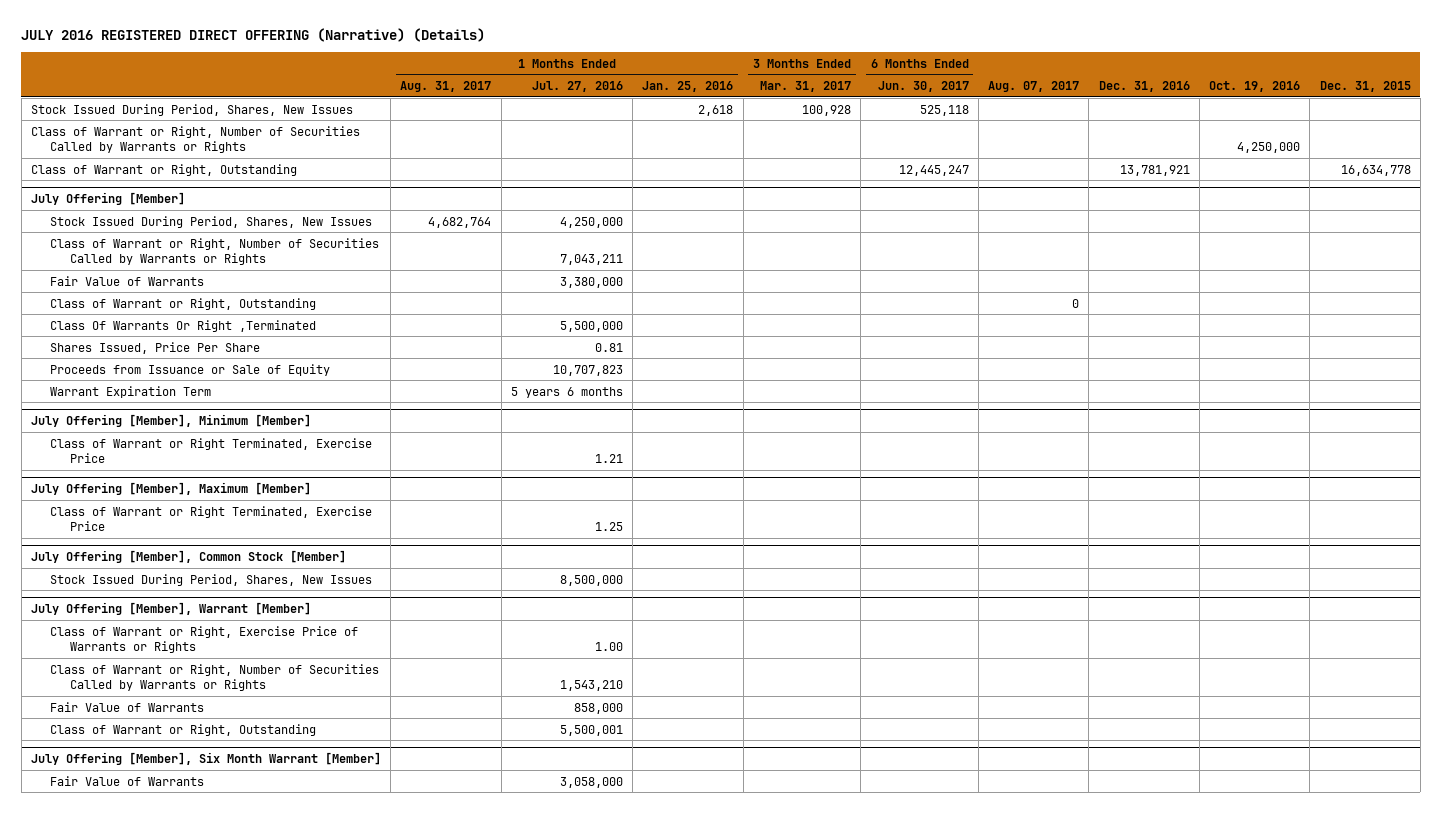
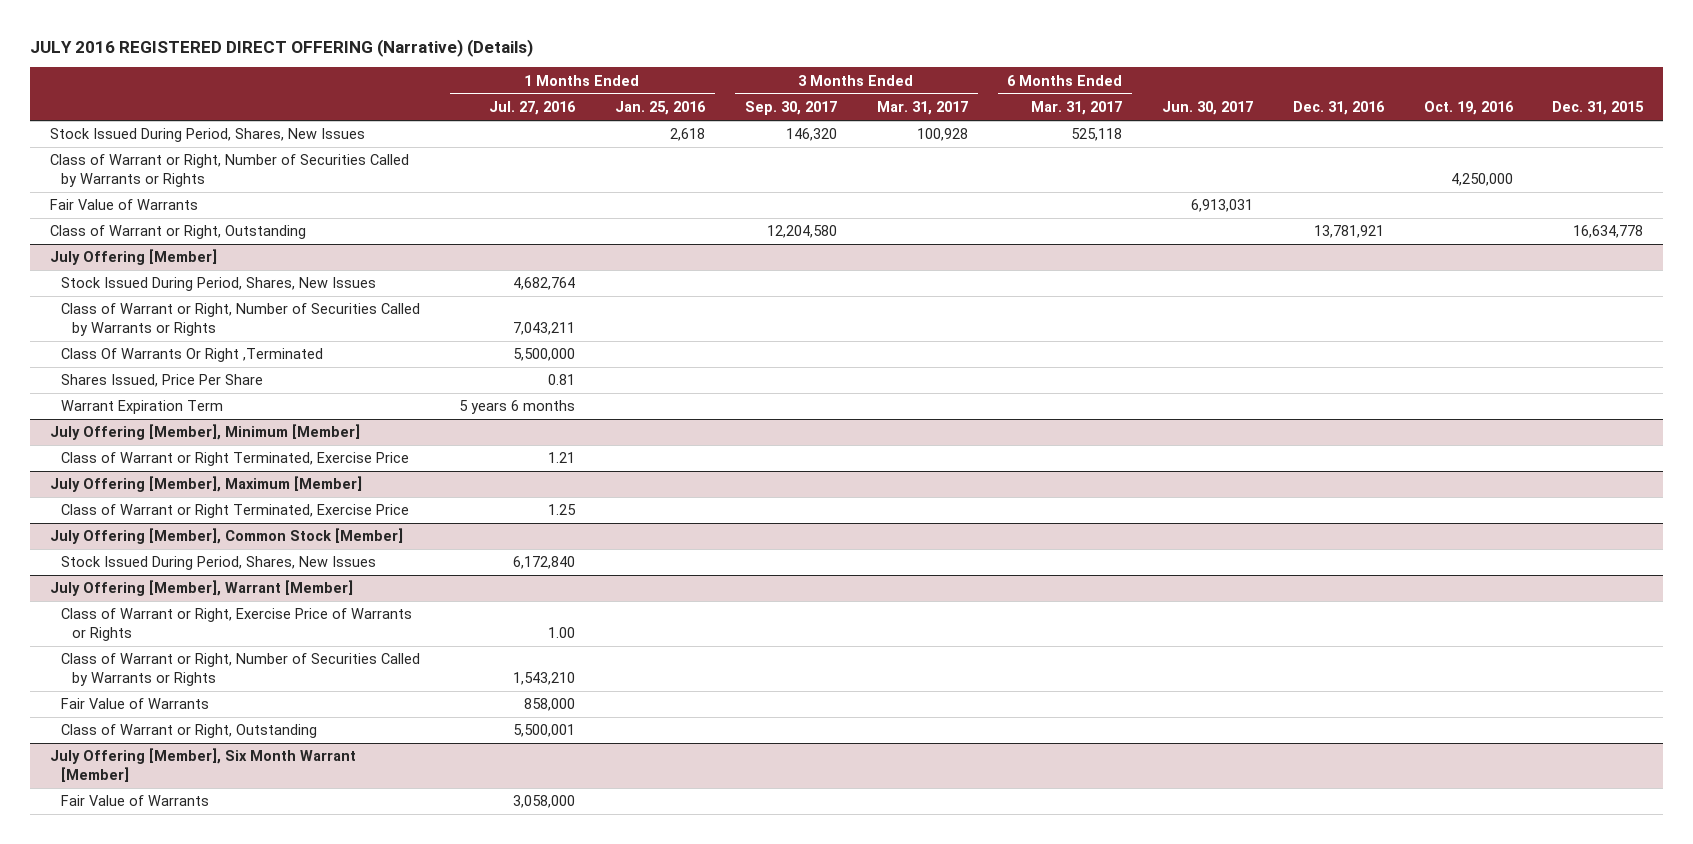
- | 1 Months Ended Aug. 31, 2017 | 1 Months Ended Jul. 27, 2016 | 1 Months Ended Jan. 25, 2016 | 3 Months Ended Mar. 31, 2017 | 6 Months Ended Jun. 30, 2017 | Aug. 07, 2017 | Dec. 31, 2016 | Oct. 19, 2016 | Dec. 31, 2015
+ | 1 Months Ended Jul. 27, 2016 | 1 Months Ended Jan. 25, 2016 | 3 Months Ended Sep. 30, 2017 | 3 Months Ended Mar. 31, 2017 | 6 Months Ended Mar. 31, 2017 | Jun. 30, 2017 | Dec. 31, 2016 | Oct. 19, 2016 | Dec. 31, 2015
+ Fair Value of Warrants | | | | | | 6,913,031 | | |
@ July Offering [Member]
- Stock Issued During Period, Shares, New Issues | 4,682,764 | 4,250,000 | | | | | | |
+ Stock Issued During Period, Shares, New Issues | 4,682,764 | | | | | | | |
- Fair Value of Warrants | | 3,380,000 | | | | | | |
- Class of Warrant or Right, Outstanding | | | | | | 0 | | |
- Proceeds from Issuance or Sale of Equity | | 10,707,823 | | | | | | |
@ July Offering [Member], Common Stock [Member]
- Stock Issued During Period, Shares, New Issues | | 8,500,000 | | | | | | |
+ Stock Issued During Period, Shares, New Issues | 6,172,840 | | | | | | | |

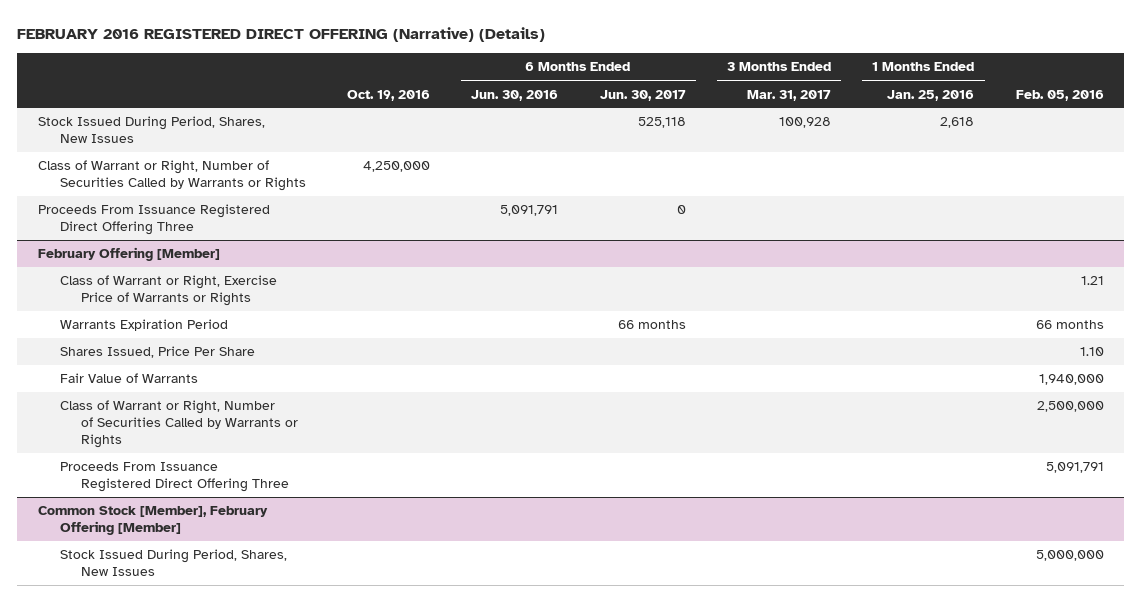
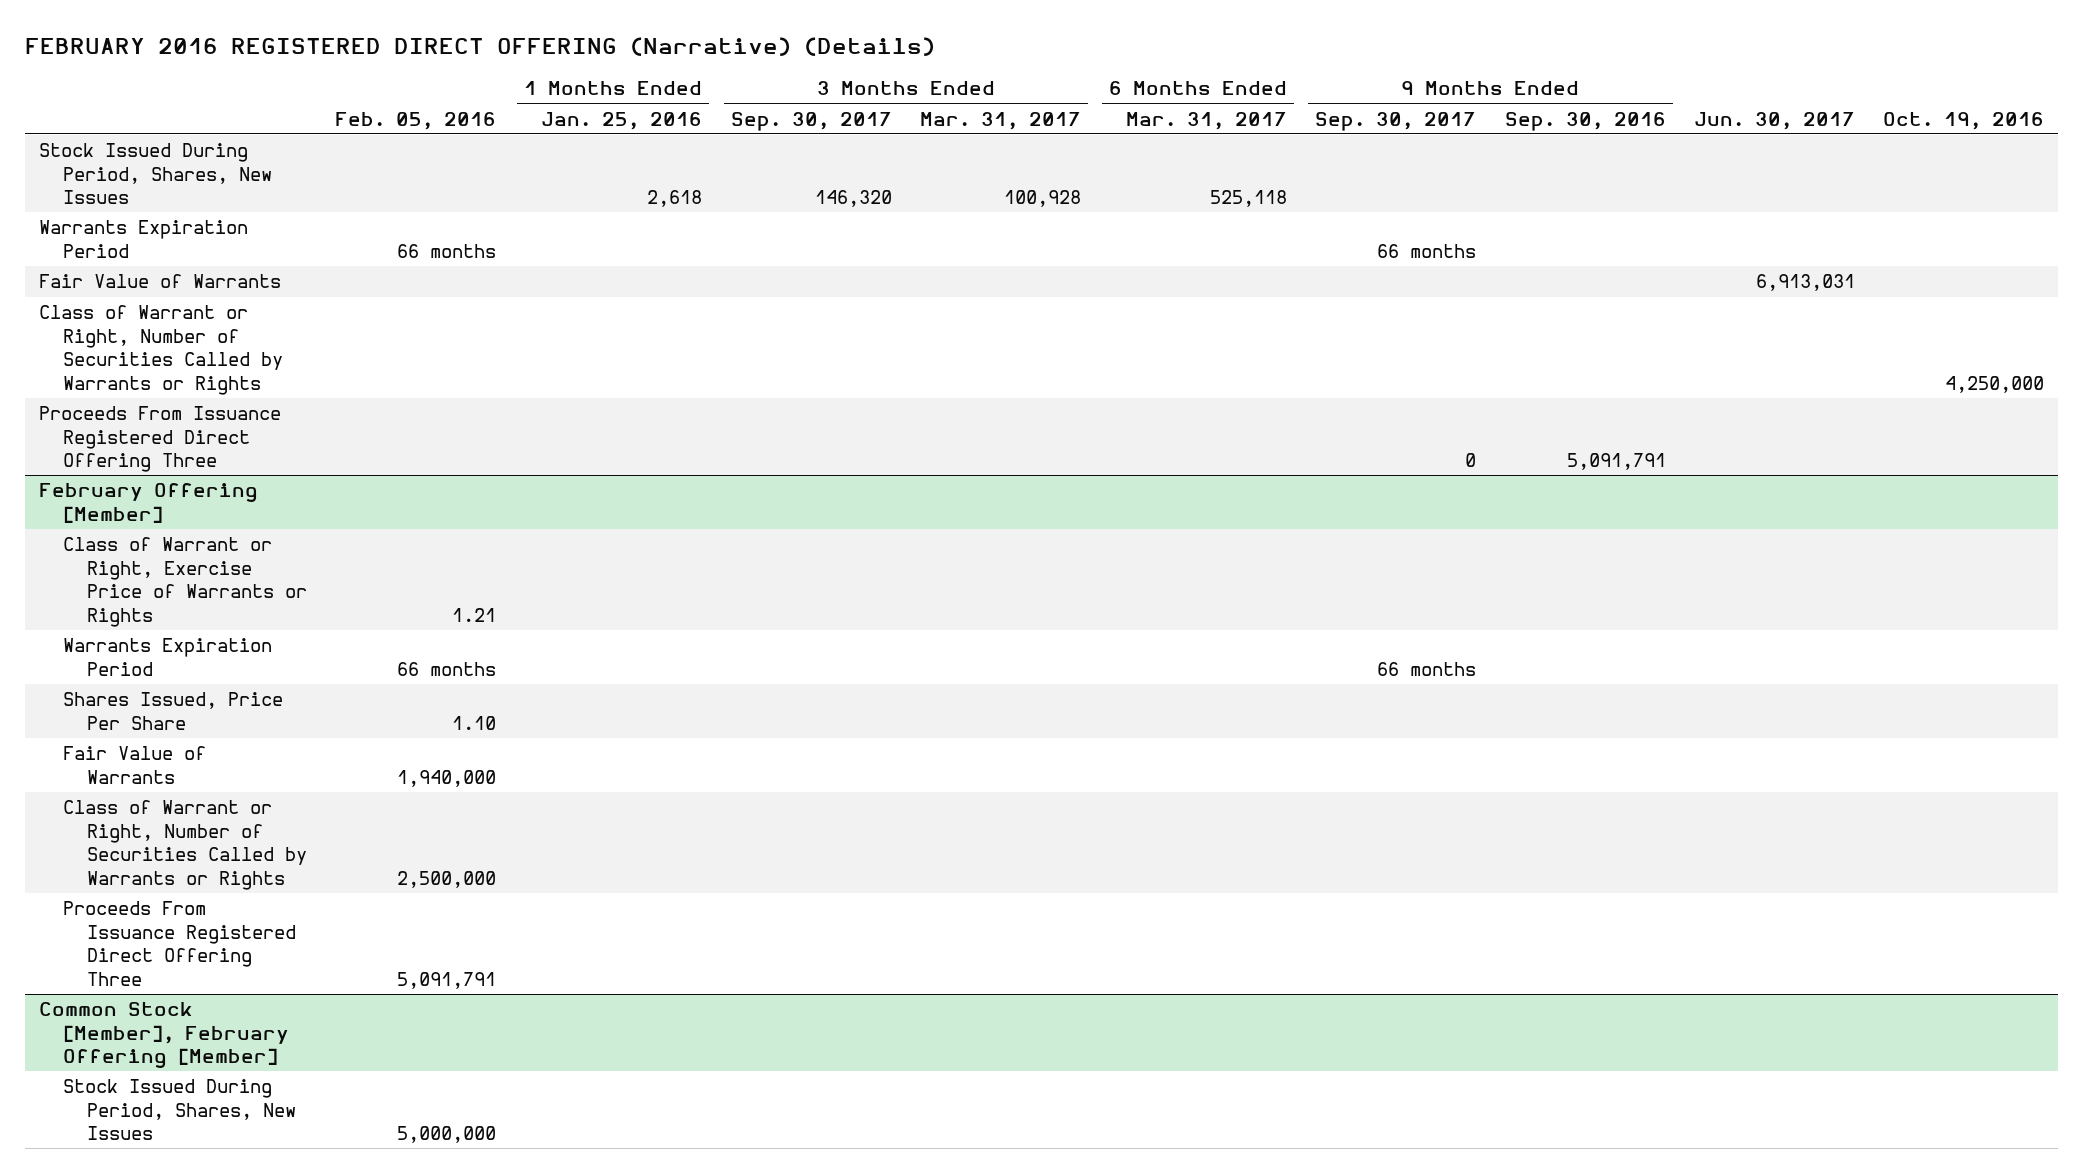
- | Oct. 19, 2016 | 6 Months Ended Jun. 30, 2016 | 6 Months Ended Jun. 30, 2017 | 3 Months Ended Mar. 31, 2017 | 1 Months Ended Jan. 25, 2016 | Feb. 05, 2016
+ | Feb. 05, 2016 | 1 Months Ended Jan. 25, 2016 | 3 Months Ended Sep. 30, 2017 | 3 Months Ended Mar. 31, 2017 | 6 Months Ended Mar. 31, 2017 | 9 Months Ended Sep. 30, 2017 | 9 Months Ended Sep. 30, 2016 | Jun. 30, 2017 | Oct. 19, 2016
+ Warrants Expiration Period | 66 months | | | | | 66 months | | |
+ Fair Value of Warrants | | | | | | | | 6,913,031 |

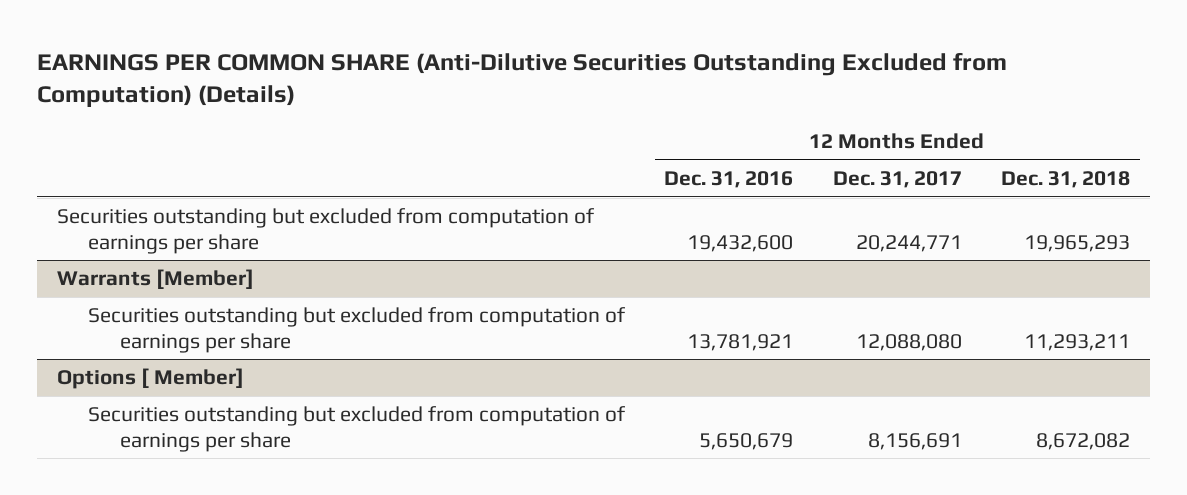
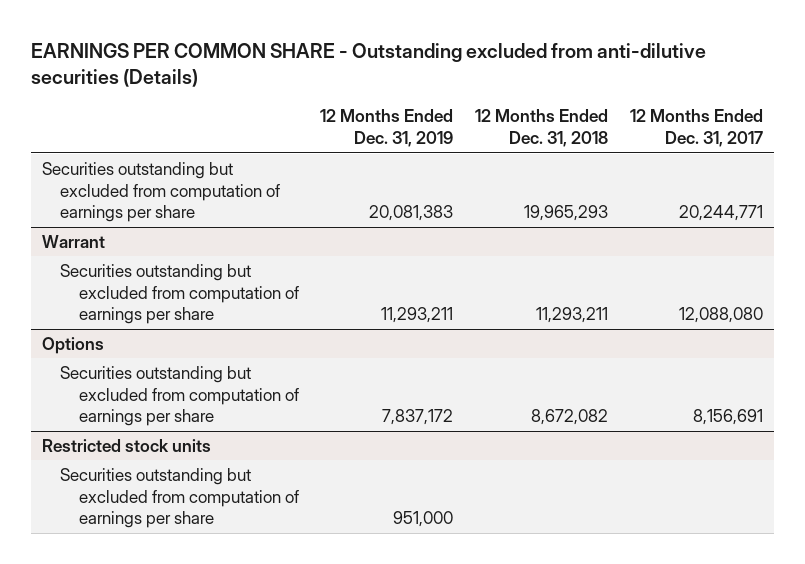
- EARNINGS PER COMMON SHARE (Anti-Dilutive Securities Outstanding Excluded from Computation) (Details)
+ EARNINGS PER COMMON SHARE - Outstanding excluded from anti-dilutive securities (Details)
- | 12 Months Ended Dec. 31, 2016 | 12 Months Ended Dec. 31, 2017 | 12 Months Ended Dec. 31, 2018
+ | 12 Months Ended Dec. 31, 2019 | 12 Months Ended Dec. 31, 2018 | 12 Months Ended Dec. 31, 2017
- Warrants [Member]
+ Warrant
- Options [ Member]
+ Options
+ Restricted stock units
+ Securities outstanding but excluded from computation of earnings per share | 951,000 | |

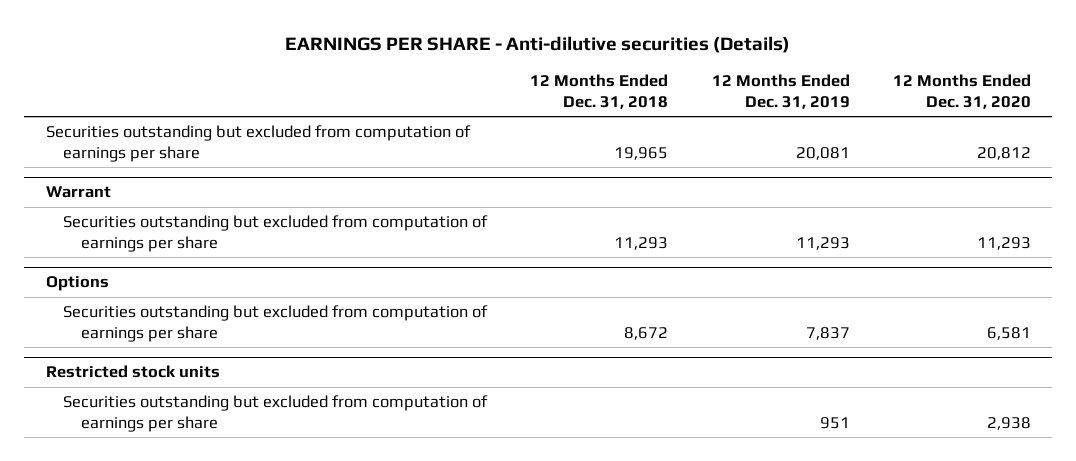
- EARNINGS PER COMMON SHARE - Outstanding excluded from anti-dilutive securities (Details)
+ EARNINGS PER SHARE - Anti-dilutive securities (Details)
- | 12 Months Ended Dec. 31, 2019 | 12 Months Ended Dec. 31, 2018 | 12 Months Ended Dec. 31, 2017
+ | 12 Months Ended Dec. 31, 2018 | 12 Months Ended Dec. 31, 2019 | 12 Months Ended Dec. 31, 2020
- Securities outstanding but excluded from computation of earnings per share | 20,081,383 | 19,965,293 | 20,244,771
+ Securities outstanding but excluded from computation of earnings per share | 19,965 | 20,081 | 20,812
@ Warrant
- Securities outstanding but excluded from computation of earnings per share | 11,293,211 | 11,293,211 | 12,088,080
+ Securities outstanding but excluded from computation of earnings per share | 11,293 | 11,293 | 11,293
@ Options
- Securities outstanding but excluded from computation of earnings per share | 7,837,172 | 8,672,082 | 8,156,691
+ Securities outstanding but excluded from computation of earnings per share | 8,672 | 7,837 | 6,581
@ Restricted stock units
- Securities outstanding but excluded from computation of earnings per share | 951,000 | |
+ Securities outstanding but excluded from computation of earnings per share | | 951 | 2,938

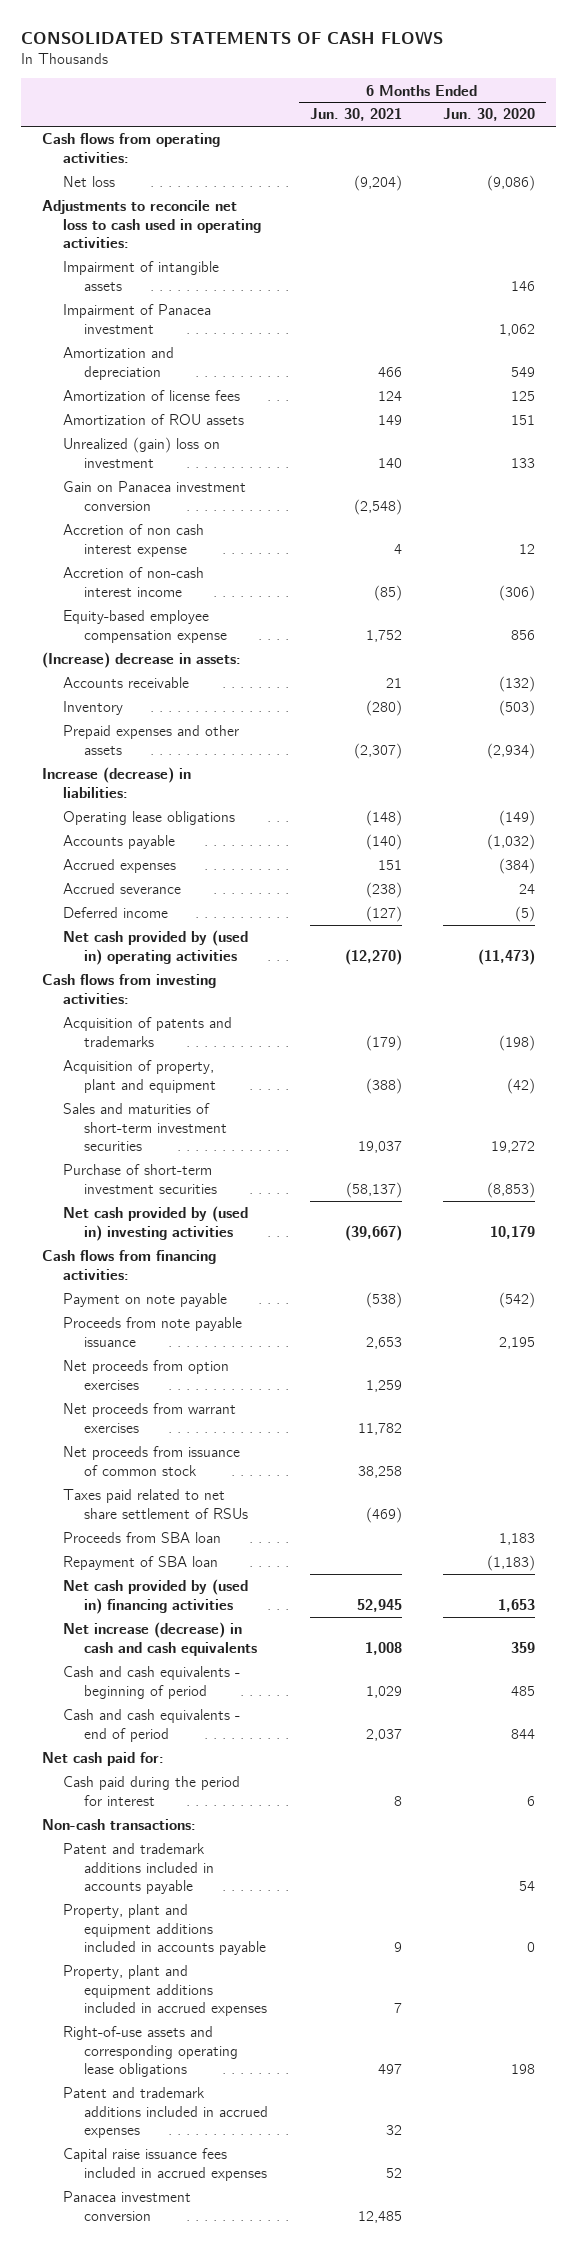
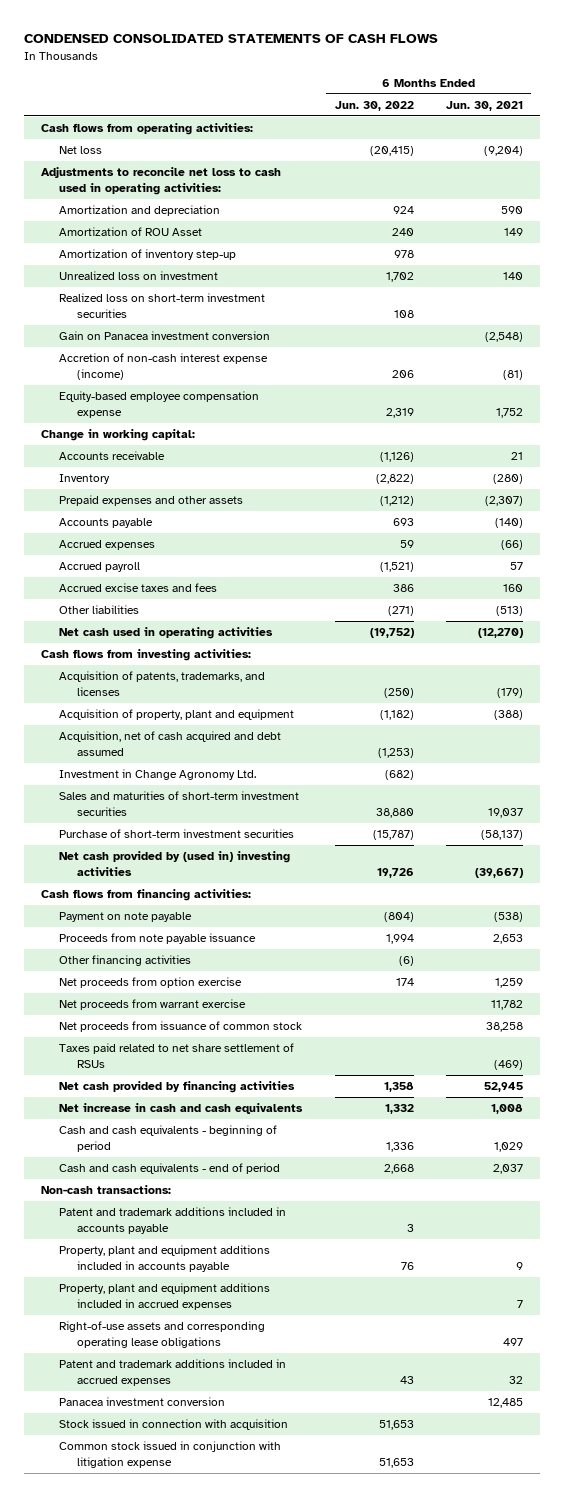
- CONSOLIDATED STATEMENTS OF CASH FLOWS
+ CONDENSED CONSOLIDATED STATEMENTS OF CASH FLOWS
- | 6 Months Ended Jun. 30, 2021 | 6 Months Ended Jun. 30, 2020
+ | 6 Months Ended Jun. 30, 2022 | 6 Months Ended Jun. 30, 2021
- Impairment of intangible assets | | 146
- Impairment of Panacea investment | | 1,062
- Amortization and depreciation | 466 | 549
- Amortization of license fees | 124 | 125
- Amortization of ROU assets | 149 | 151
- Unrealized (gain) loss on investment | 140 | 133
+ Amortization and depreciation | 924 | 590
+ Amortization of ROU Asset | 240 | 149
+ Amortization of inventory step-up | 978 |
+ Unrealized loss on investment | 1,702 | 140
+ Realized loss on short-term investment securities | 108 |
- Accretion of non cash interest expense | 4 | 12
- Accretion of non-cash interest income | (85) | (306)
+ Accretion of non-cash interest expense (income) | 206 | (81)
- (Increase) decrease in assets:
+ Change in working capital:
- Increase (decrease) in liabilities:
- Operating lease obligations | (148) | (149)
- Accrued expenses | 151 | (384)
- Accrued severance | (238) | 24
- Deferred income | (127) | (5)
- Net cash provided by (used in) operating activities | (12,270) | (11,473)
+ Accrued expenses | 59 | (66)
+ Accrued payroll | (1,521) | 57
+ Accrued excise taxes and fees | 386 | 160
+ Other liabilities | (271) | (513)
+ Net cash used in operating activities | (19,752) | (12,270)
- Acquisition of patents and trademarks | (179) | (198)
+ Acquisition of patents, trademarks, and licenses | (250) | (179)
+ Acquisition, net of cash acquired and debt assumed | (1,253) |
+ Investment in Change Agronomy Ltd. | (682) |
- Net proceeds from option exercises | 1,259 |
- Net proceeds from warrant exercises | 11,782 |
+ Other financing activities | (6) |
+ Net proceeds from option exercise | 174 | 1,259
+ Net proceeds from warrant exercise | | 11,782
- Proceeds from SBA loan | | 1,183
- Repayment of SBA loan | | (1,183)
- Net cash provided by (used in) financing activities | 52,945 | 1,653
- Net increase (decrease) in cash and cash equivalents | 1,008 | 359
+ Net cash provided by financing activities | 1,358 | 52,945
+ Net increase in cash and cash equivalents | 1,332 | 1,008
- Net cash paid for:
- Cash paid during the period for interest | 8 | 6
- Capital raise issuance fees included in accrued expenses | 52 |
+ Stock issued in connection with acquisition | 51,653 |
+ Common stock issued in conjunction with litigation expense | 51,653 |

